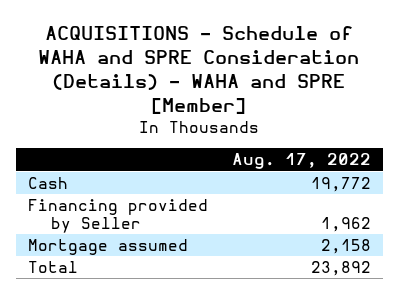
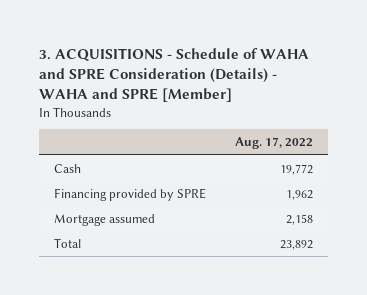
- ACQUISITIONS - Schedule of WAHA and SPRE Consideration (Details) - WAHA and SPRE [Member]
+ 3. ACQUISITIONS - Schedule of WAHA and SPRE Consideration (Details) - WAHA and SPRE [Member]
- Financing provided by Seller | 1,962
+ Financing provided by SPRE | 1,962

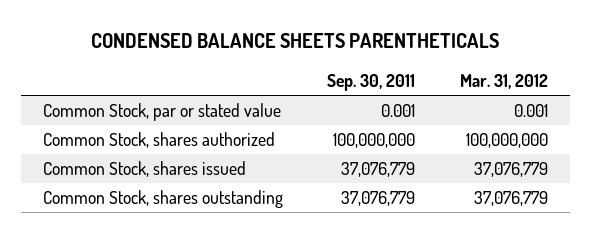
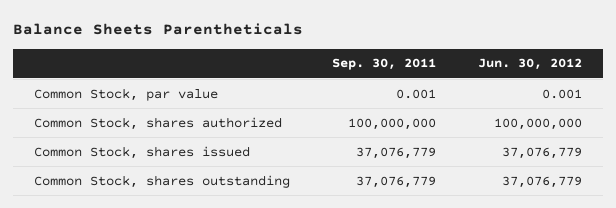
- CONDENSED BALANCE SHEETS PARENTHETICALS
+ Balance Sheets Parentheticals
- | Sep. 30, 2011 | Mar. 31, 2012
+ | Sep. 30, 2011 | Jun. 30, 2012
- Common Stock, par or stated value | 0.001 | 0.001
+ Common Stock, par value | 0.001 | 0.001

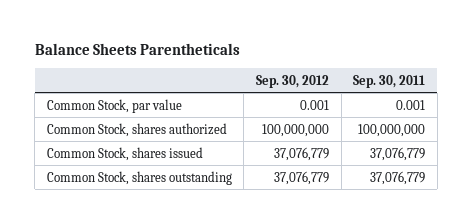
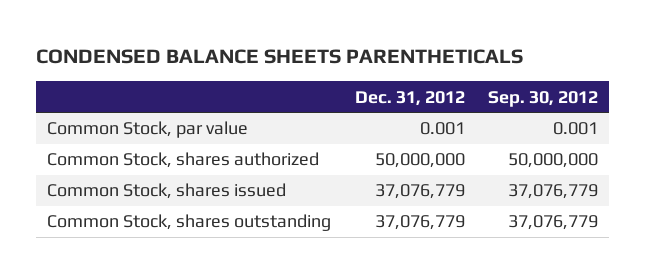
- Balance Sheets Parentheticals
+ CONDENSED BALANCE SHEETS PARENTHETICALS
- | Sep. 30, 2012 | Sep. 30, 2011
+ | Dec. 31, 2012 | Sep. 30, 2012
- Common Stock, shares authorized | 100,000,000 | 100,000,000
+ Common Stock, shares authorized | 50,000,000 | 50,000,000

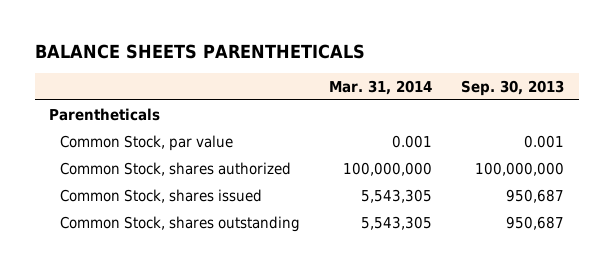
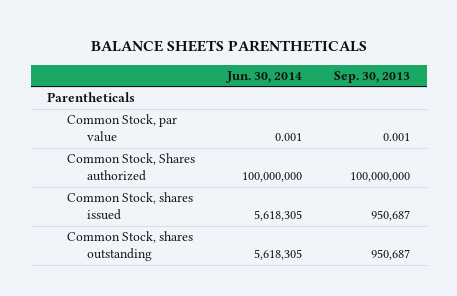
- | Mar. 31, 2014 | Sep. 30, 2013
+ | Jun. 30, 2014 | Sep. 30, 2013
- Common Stock, shares authorized | 100,000,000 | 100,000,000
+ Common Stock, Shares authorized | 100,000,000 | 100,000,000

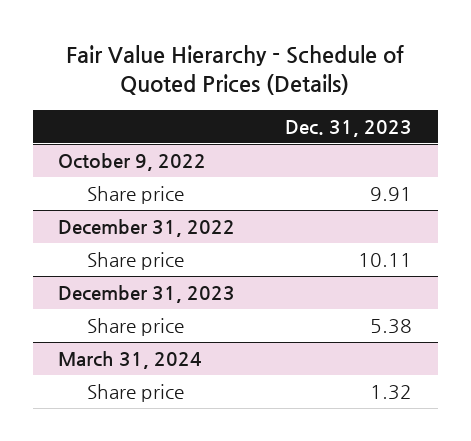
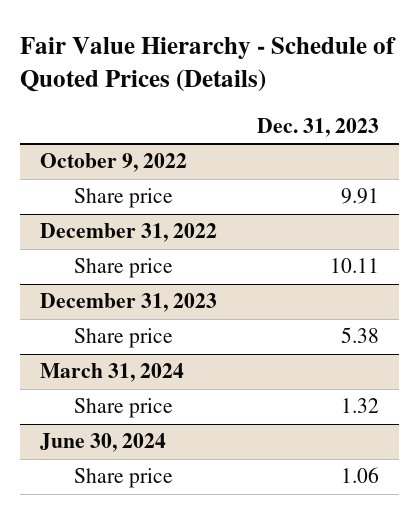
+ June 30, 2024
+ Share price | 1.06

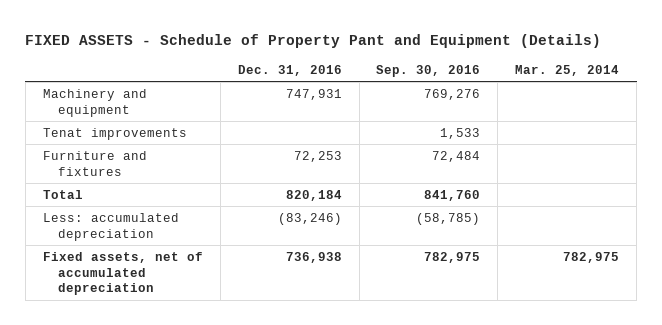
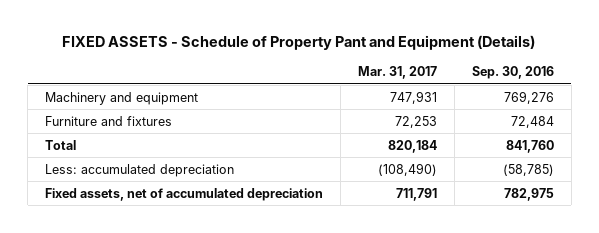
- | Dec. 31, 2016 | Sep. 30, 2016 | Mar. 25, 2014
+ | Mar. 31, 2017 | Sep. 30, 2016
- Tenat improvements | | 1,533 |

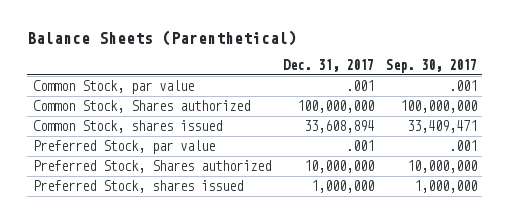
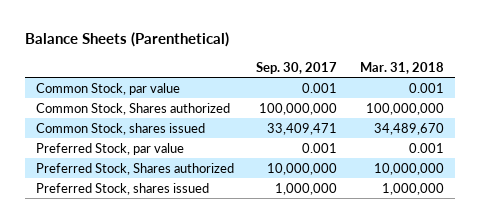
- | Dec. 31, 2017 | Sep. 30, 2017
+ | Sep. 30, 2017 | Mar. 31, 2018
- Common Stock, par value | .001 | .001
+ Common Stock, par value | 0.001 | 0.001
- Preferred Stock, par value | .001 | .001
+ Preferred Stock, par value | 0.001 | 0.001

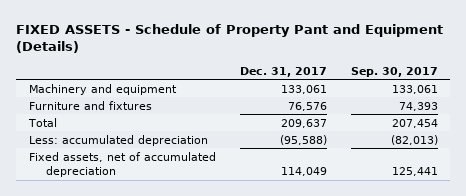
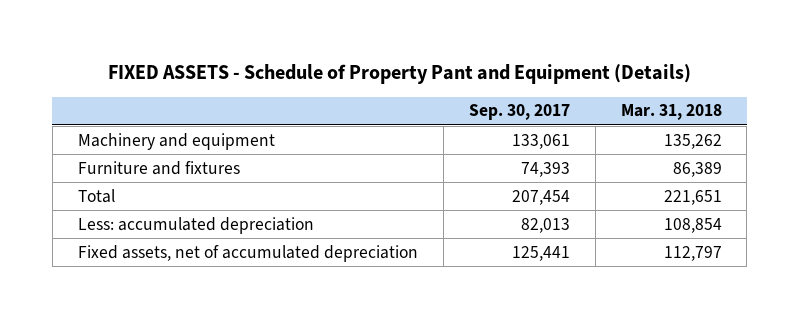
- | Dec. 31, 2017 | Sep. 30, 2017
+ | Sep. 30, 2017 | Mar. 31, 2018
- Less: accumulated depreciation | (95,588) | (82,013)
+ Less: accumulated depreciation | 82,013 | 108,854

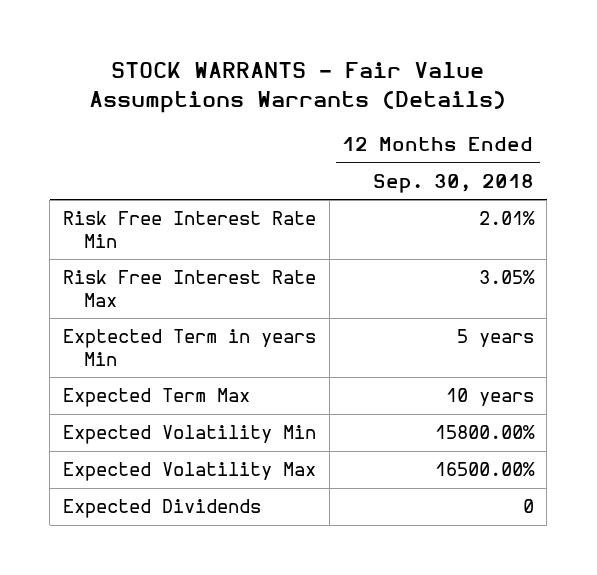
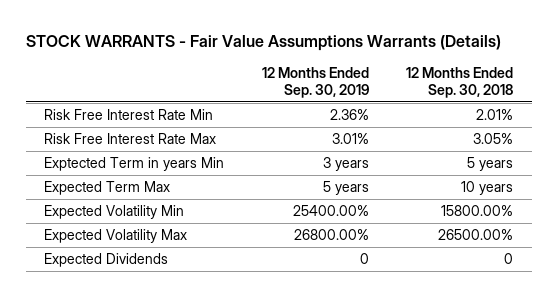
- | 12 Months Ended Sep. 30, 2018
+ | 12 Months Ended Sep. 30, 2019 | 12 Months Ended Sep. 30, 2018
- Expected Volatility Max | 16500.00%
+ Expected Volatility Max | 26800.00% | 26500.00%

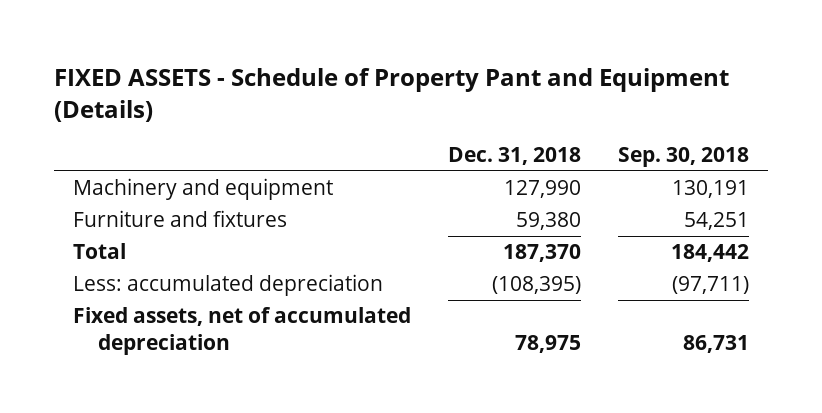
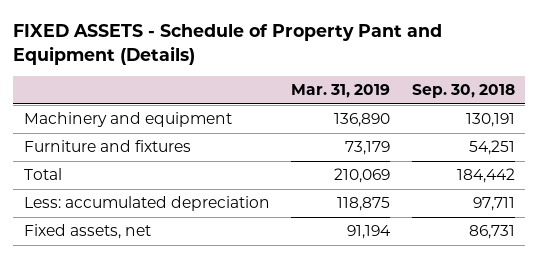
- | Dec. 31, 2018 | Sep. 30, 2018
+ | Mar. 31, 2019 | Sep. 30, 2018
- Less: accumulated depreciation | (108,395) | (97,711)
- Fixed assets, net of accumulated depreciation | 78,975 | 86,731
+ Less: accumulated depreciation | 118,875 | 97,711
+ Fixed assets, net | 91,194 | 86,731

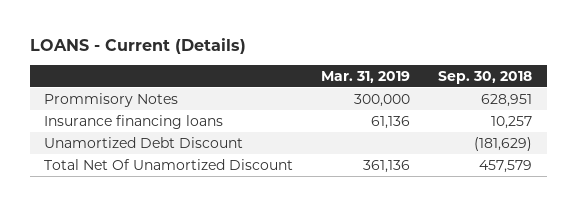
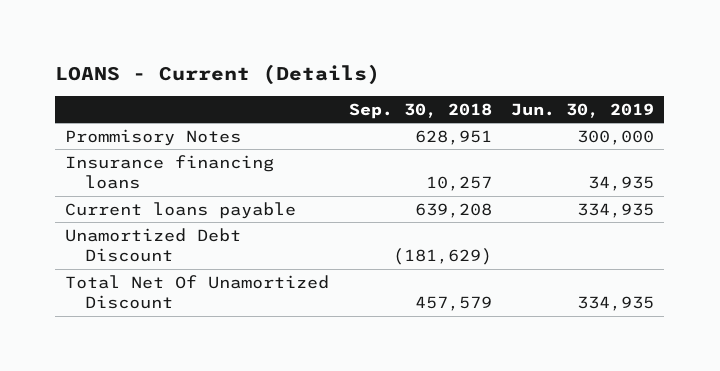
- | Mar. 31, 2019 | Sep. 30, 2018
+ | Sep. 30, 2018 | Jun. 30, 2019
+ Current loans payable | 639,208 | 334,935

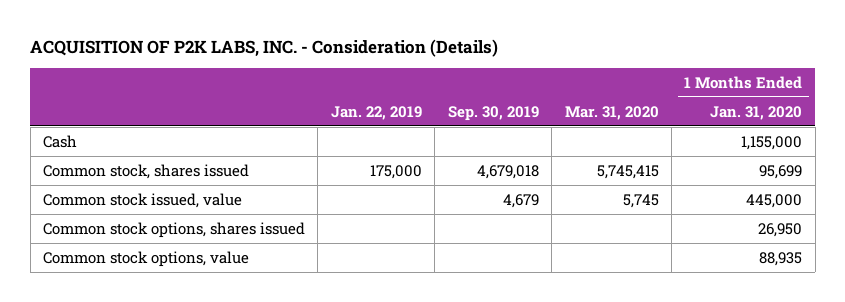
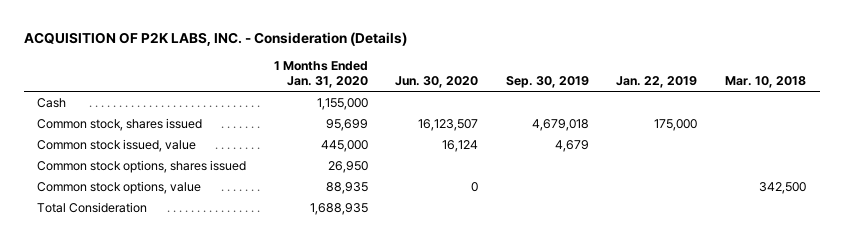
- | Jan. 22, 2019 | Sep. 30, 2019 | Mar. 31, 2020 | 1 Months Ended Jan. 31, 2020
+ | 1 Months Ended Jan. 31, 2020 | Jun. 30, 2020 | Sep. 30, 2019 | Jan. 22, 2019 | Mar. 10, 2018
+ Total Consideration | 1,688,935 | | | |

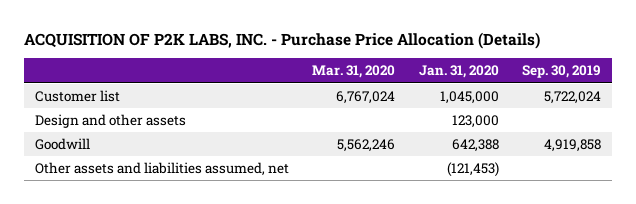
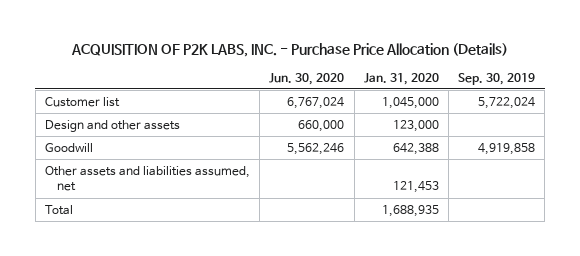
- | Mar. 31, 2020 | Jan. 31, 2020 | Sep. 30, 2019
+ | Jun. 30, 2020 | Jan. 31, 2020 | Sep. 30, 2019
- Other assets and liabilities assumed, net | | (121,453) |
+ Other assets and liabilities assumed, net | | 121,453 |
+ Total | | 1,688,935 |

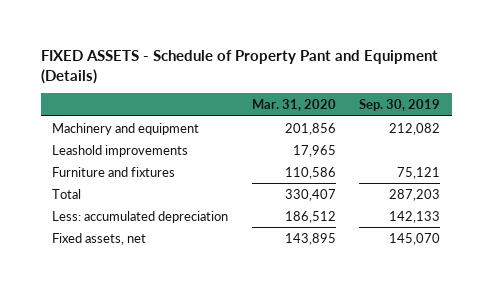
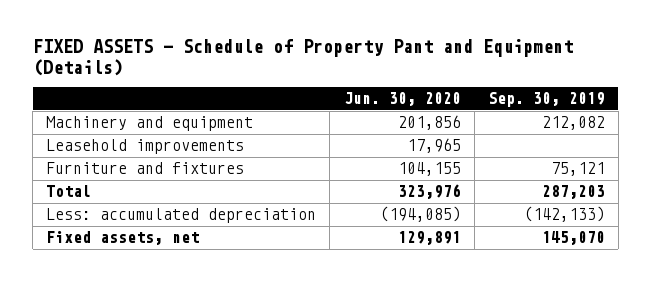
- | Mar. 31, 2020 | Sep. 30, 2019
+ | Jun. 30, 2020 | Sep. 30, 2019
- Leashold improvements | 17,965 |
+ Leasehold improvements | 17,965 |
- Less: accumulated depreciation | 186,512 | 142,133
+ Less: accumulated depreciation | (194,085) | (142,133)

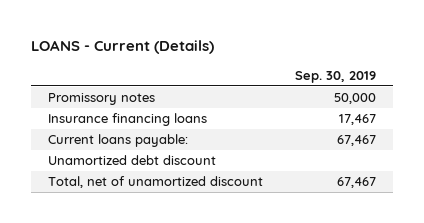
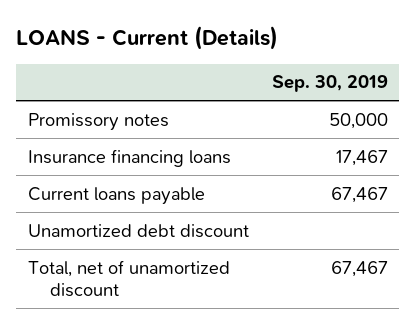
- Current loans payable: | 67,467
+ Current loans payable | 67,467

